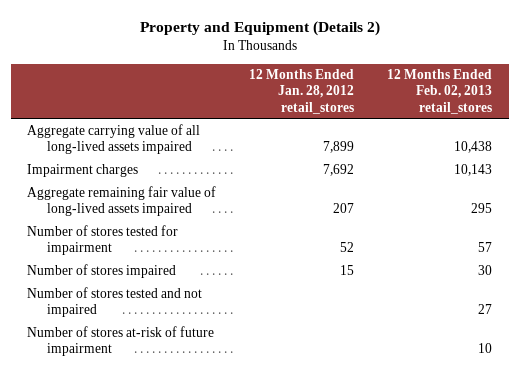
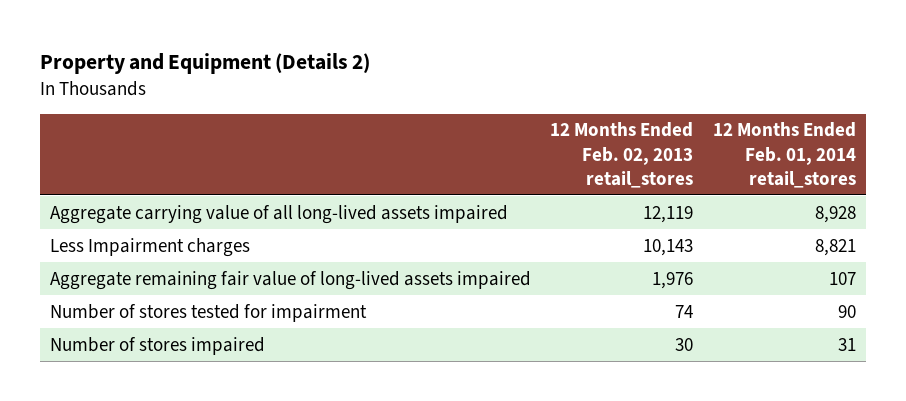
- | 12 Months Ended Jan. 28, 2012 retail_stores | 12 Months Ended Feb. 02, 2013 retail_stores
+ | 12 Months Ended Feb. 02, 2013 retail_stores | 12 Months Ended Feb. 01, 2014 retail_stores
- Aggregate carrying value of all long-lived assets impaired | 7,899 | 10,438
- Impairment charges | 7,692 | 10,143
- Aggregate remaining fair value of long-lived assets impaired | 207 | 295
- Number of stores tested for impairment | 52 | 57
+ Aggregate carrying value of all long-lived assets impaired | 12,119 | 8,928
+ Less Impairment charges | 10,143 | 8,821
+ Aggregate remaining fair value of long-lived assets impaired | 1,976 | 107
+ Number of stores tested for impairment | 74 | 90
- Number of stores tested and not impaired | | 27
- Number of stores at-risk of future impairment | | 10

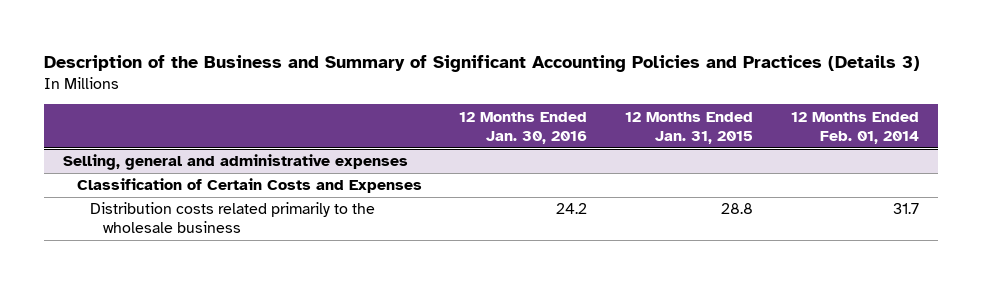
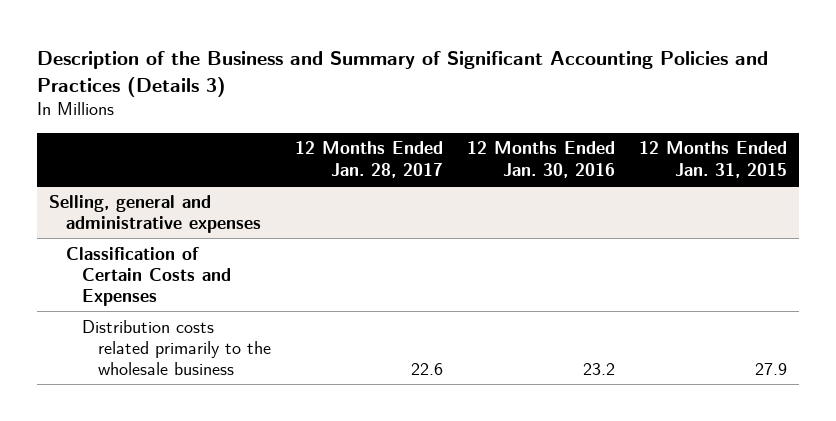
- | 12 Months Ended Jan. 30, 2016 | 12 Months Ended Jan. 31, 2015 | 12 Months Ended Feb. 01, 2014
+ | 12 Months Ended Jan. 28, 2017 | 12 Months Ended Jan. 30, 2016 | 12 Months Ended Jan. 31, 2015
@ Selling, general and administrative expenses
- Distribution costs related primarily to the wholesale business | 24.2 | 28.8 | 31.7
+ Distribution costs related primarily to the wholesale business | 22.6 | 23.2 | 27.9

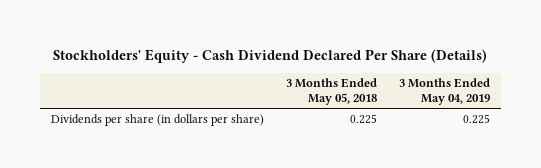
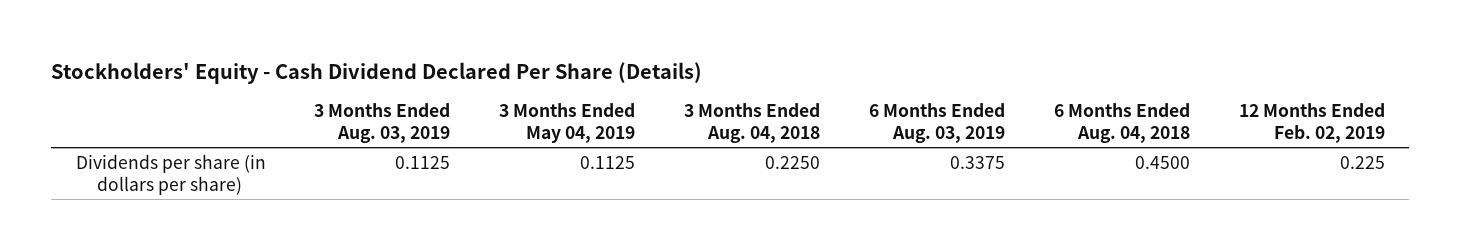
- | 3 Months Ended May 05, 2018 | 3 Months Ended May 04, 2019
+ | 3 Months Ended Aug. 03, 2019 | 3 Months Ended May 04, 2019 | 3 Months Ended Aug. 04, 2018 | 6 Months Ended Aug. 03, 2019 | 6 Months Ended Aug. 04, 2018 | 12 Months Ended Feb. 02, 2019
- Dividends per share (in dollars per share) | 0.225 | 0.225
+ Dividends per share (in dollars per share) | 0.1125 | 0.1125 | 0.2250 | 0.3375 | 0.4500 | 0.225

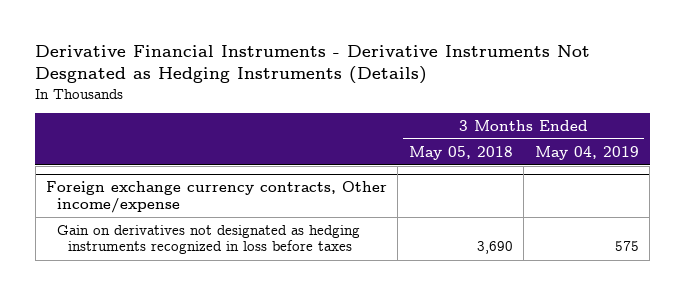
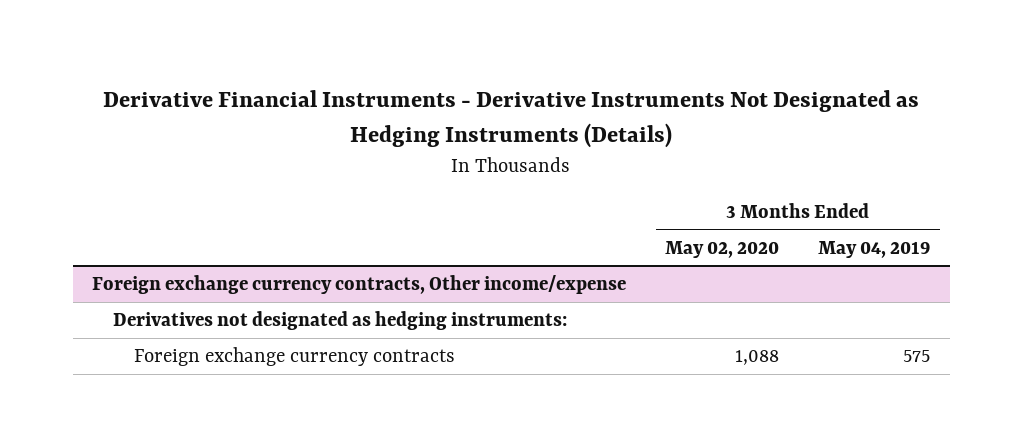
- Derivative Financial Instruments - Derivative Instruments Not Desgnated as Hedging Instruments (Details)
+ Derivative Financial Instruments - Derivative Instruments Not Designated as Hedging Instruments (Details)
- | 3 Months Ended May 05, 2018 | 3 Months Ended May 04, 2019
+ | 3 Months Ended May 02, 2020 | 3 Months Ended May 04, 2019
@ Foreign exchange currency contracts, Other income/expense
- Gain on derivatives not designated as hedging instruments recognized in loss before taxes | 3,690 | 575
+ Derivatives not designated as hedging instruments:
+ Foreign exchange currency contracts | 1,088 | 575

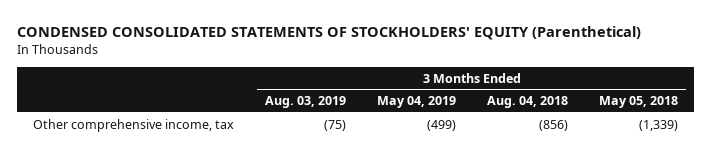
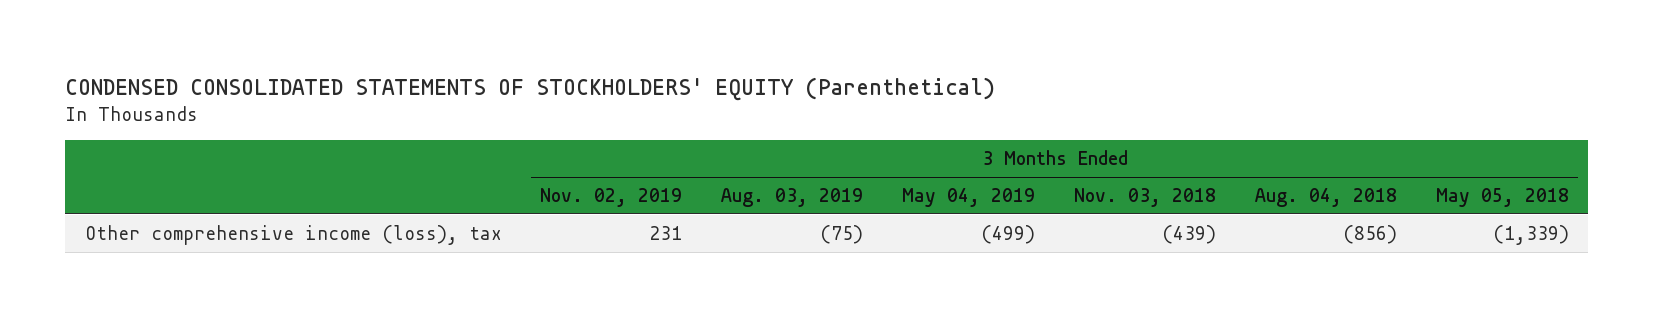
- | 3 Months Ended Aug. 03, 2019 | 3 Months Ended May 04, 2019 | 3 Months Ended Aug. 04, 2018 | 3 Months Ended May 05, 2018
+ | 3 Months Ended Nov. 02, 2019 | 3 Months Ended Aug. 03, 2019 | 3 Months Ended May 04, 2019 | 3 Months Ended Nov. 03, 2018 | 3 Months Ended Aug. 04, 2018 | 3 Months Ended May 05, 2018
- Other comprehensive income, tax | (75) | (499) | (856) | (1,339)
+ Other comprehensive income (loss), tax | 231 | (75) | (499) | (439) | (856) | (1,339)

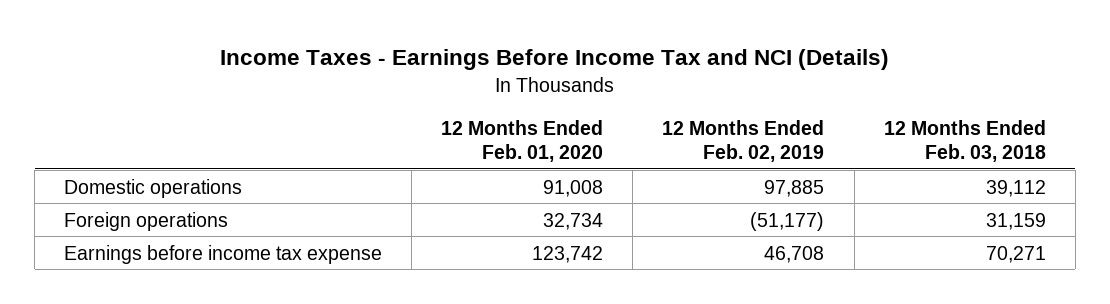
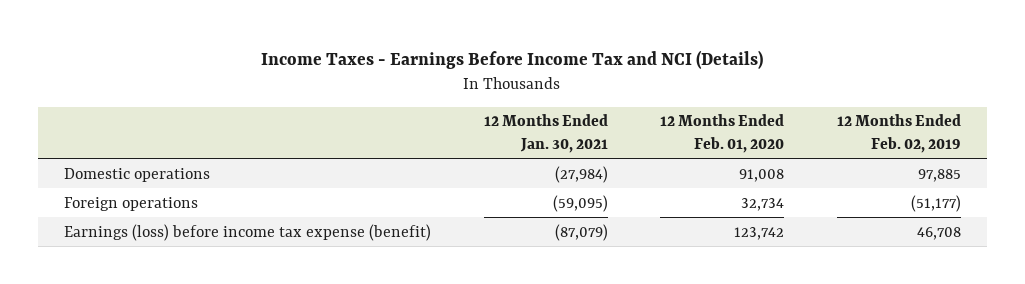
- | 12 Months Ended Feb. 01, 2020 | 12 Months Ended Feb. 02, 2019 | 12 Months Ended Feb. 03, 2018
+ | 12 Months Ended Jan. 30, 2021 | 12 Months Ended Feb. 01, 2020 | 12 Months Ended Feb. 02, 2019
- Earnings before income tax expense | 123,742 | 46,708 | 70,271
+ Earnings (loss) before income tax expense (benefit) | (87,079) | 123,742 | 46,708

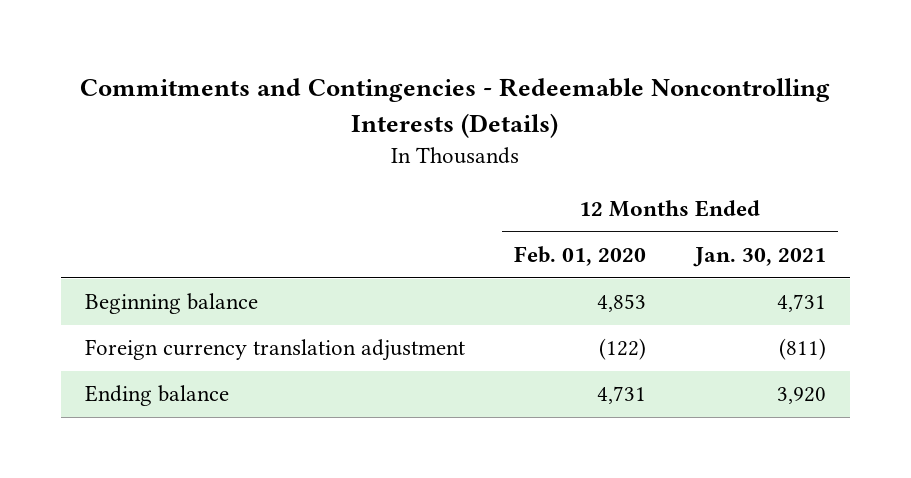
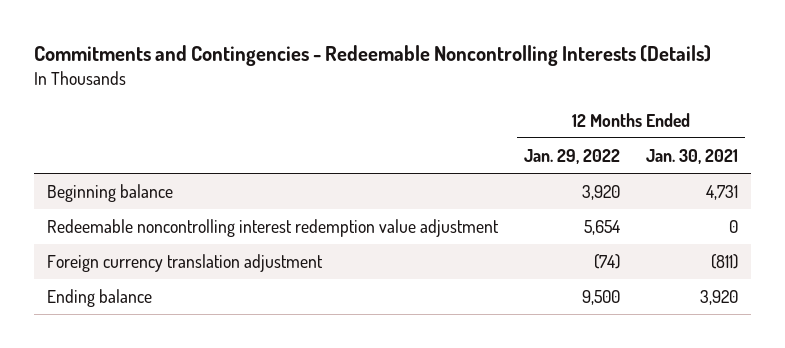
- | 12 Months Ended Feb. 01, 2020 | 12 Months Ended Jan. 30, 2021
+ | 12 Months Ended Jan. 29, 2022 | 12 Months Ended Jan. 30, 2021
+ Redeemable noncontrolling interest redemption value adjustment | 5,654 | 0

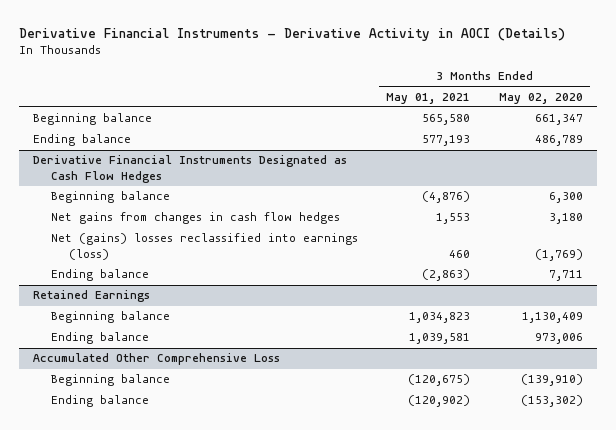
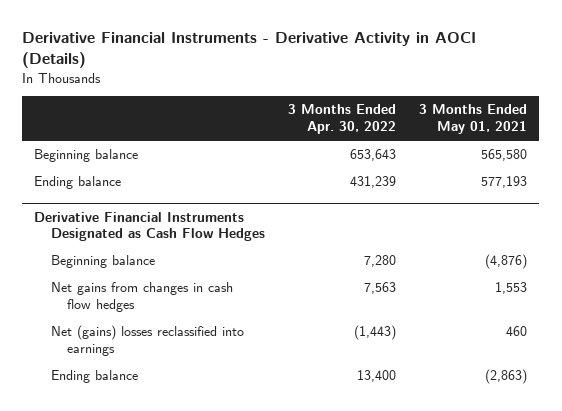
- | 3 Months Ended May 01, 2021 | 3 Months Ended May 02, 2020
+ | 3 Months Ended Apr. 30, 2022 | 3 Months Ended May 01, 2021
@ Derivative Financial Instruments Designated as Cash Flow Hedges
- Net (gains) losses reclassified into earnings (loss) | 460 | (1,769)
+ Net (gains) losses reclassified into earnings | (1,443) | 460
- Retained Earnings
- Beginning balance | 1,034,823 | 1,130,409
- Ending balance | 1,039,581 | 973,006
- Accumulated Other Comprehensive Loss
- Beginning balance | (120,675) | (139,910)
- Ending balance | (120,902) | (153,302)

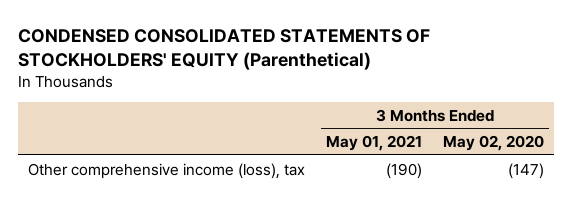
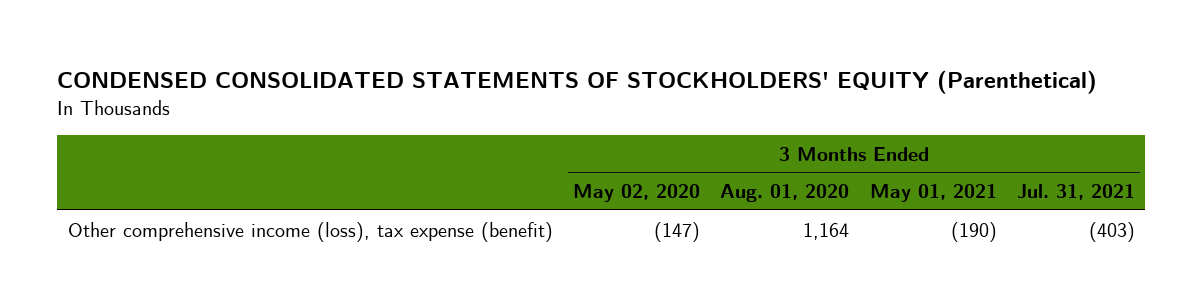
- | 3 Months Ended May 01, 2021 | 3 Months Ended May 02, 2020
+ | 3 Months Ended May 02, 2020 | 3 Months Ended Aug. 01, 2020 | 3 Months Ended May 01, 2021 | 3 Months Ended Jul. 31, 2021
- Other comprehensive income (loss), tax | (190) | (147)
+ Other comprehensive income (loss), tax expense (benefit) | (147) | 1,164 | (190) | (403)

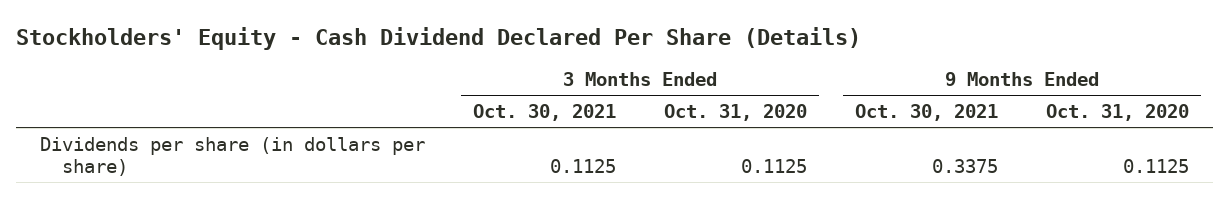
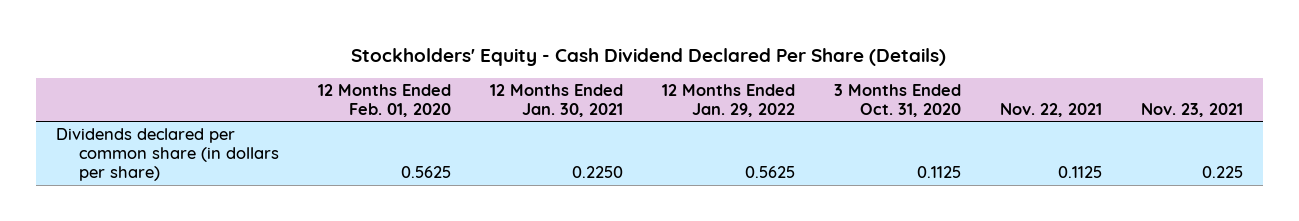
- | 3 Months Ended Oct. 30, 2021 | 3 Months Ended Oct. 31, 2020 | 9 Months Ended Oct. 30, 2021 | 9 Months Ended Oct. 31, 2020
+ | 12 Months Ended Feb. 01, 2020 | 12 Months Ended Jan. 30, 2021 | 12 Months Ended Jan. 29, 2022 | 3 Months Ended Oct. 31, 2020 | Nov. 22, 2021 | Nov. 23, 2021
- Dividends per share (in dollars per share) | 0.1125 | 0.1125 | 0.3375 | 0.1125
+ Dividends declared per common share (in dollars per share) | 0.5625 | 0.2250 | 0.5625 | 0.1125 | 0.1125 | 0.225

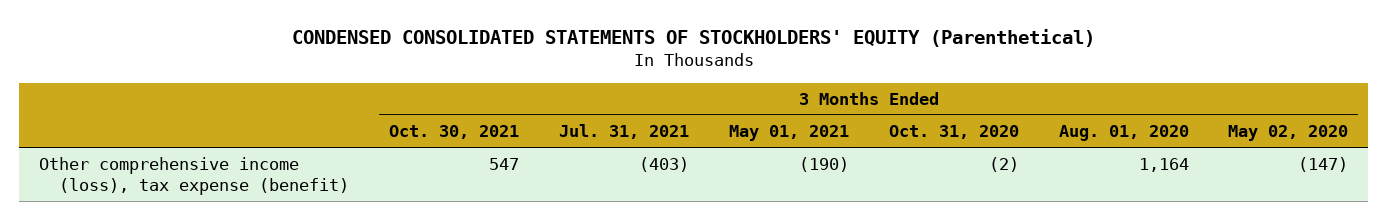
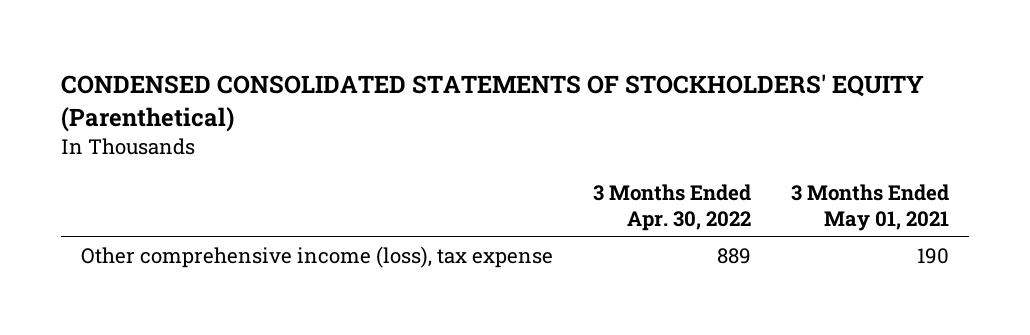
- | 3 Months Ended Oct. 30, 2021 | 3 Months Ended Jul. 31, 2021 | 3 Months Ended May 01, 2021 | 3 Months Ended Oct. 31, 2020 | 3 Months Ended Aug. 01, 2020 | 3 Months Ended May 02, 2020
+ | 3 Months Ended Apr. 30, 2022 | 3 Months Ended May 01, 2021
- Other comprehensive income (loss), tax expense (benefit) | 547 | (403) | (190) | (2) | 1,164 | (147)
+ Other comprehensive income (loss), tax expense | 889 | 190

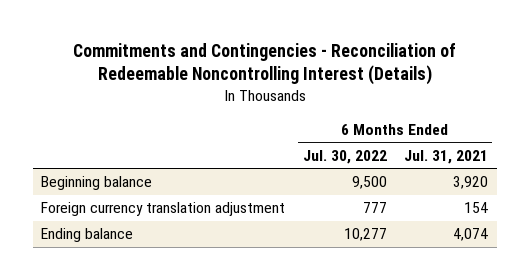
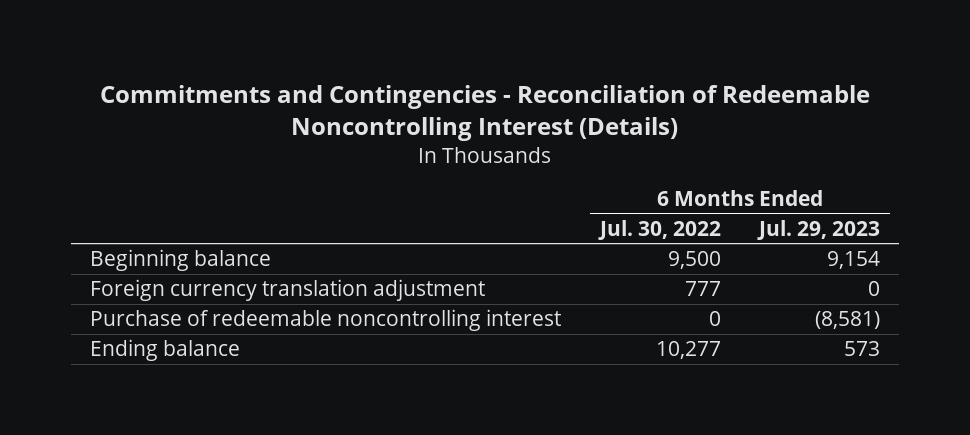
- | 6 Months Ended Jul. 30, 2022 | 6 Months Ended Jul. 31, 2021
+ | 6 Months Ended Jul. 30, 2022 | 6 Months Ended Jul. 29, 2023
+ Purchase of redeemable noncontrolling interest | 0 | (8,581)

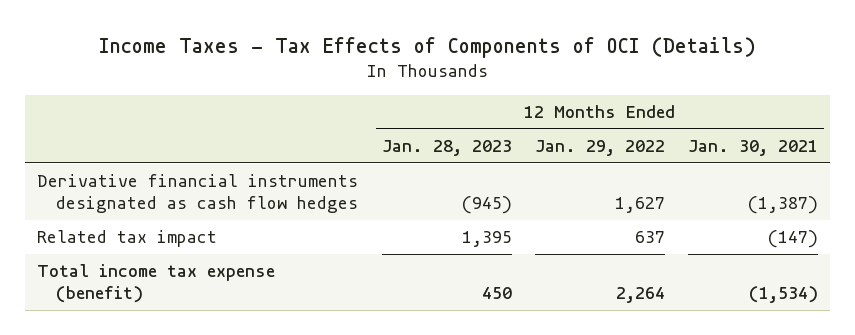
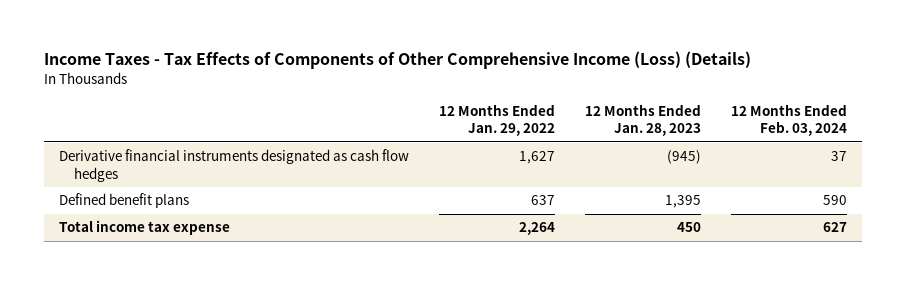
- Income Taxes - Tax Effects of Components of OCI (Details)
+ Income Taxes - Tax Effects of Components of Other Comprehensive Income (Loss) (Details)
- | 12 Months Ended Jan. 28, 2023 | 12 Months Ended Jan. 29, 2022 | 12 Months Ended Jan. 30, 2021
+ | 12 Months Ended Jan. 29, 2022 | 12 Months Ended Jan. 28, 2023 | 12 Months Ended Feb. 03, 2024
- Related tax impact | 1,395 | 637 | (147)
- Total income tax expense (benefit) | 450 | 2,264 | (1,534)
+ Defined benefit plans | 637 | 1,395 | 590
+ Total income tax expense | 2,264 | 450 | 627

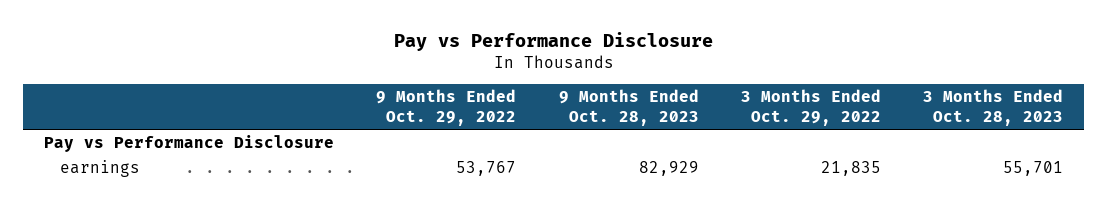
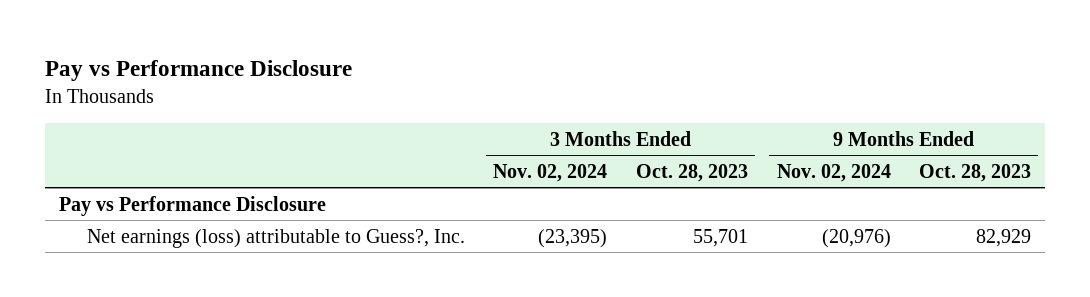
- | 9 Months Ended Oct. 29, 2022 | 9 Months Ended Oct. 28, 2023 | 3 Months Ended Oct. 29, 2022 | 3 Months Ended Oct. 28, 2023
+ | 3 Months Ended Nov. 02, 2024 | 3 Months Ended Oct. 28, 2023 | 9 Months Ended Nov. 02, 2024 | 9 Months Ended Oct. 28, 2023
- earnings | 53,767 | 82,929 | 21,835 | 55,701
+ Net earnings (loss) attributable to Guess?, Inc. | (23,395) | 55,701 | (20,976) | 82,929

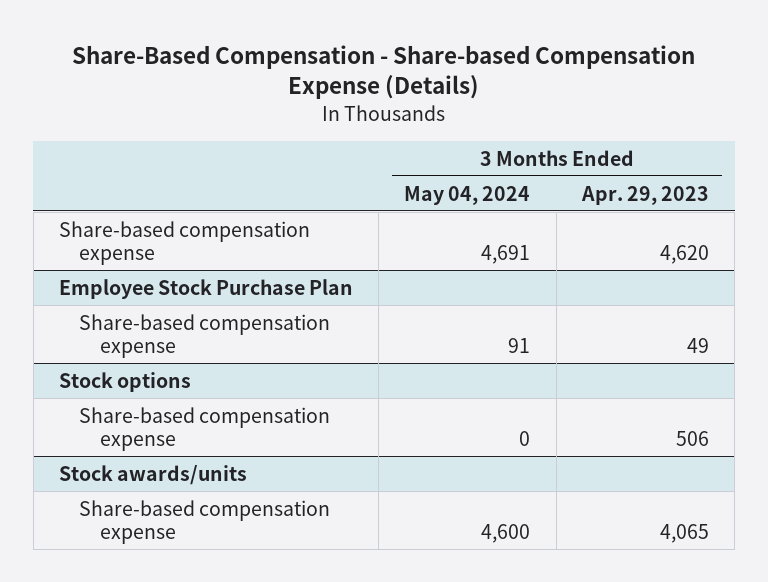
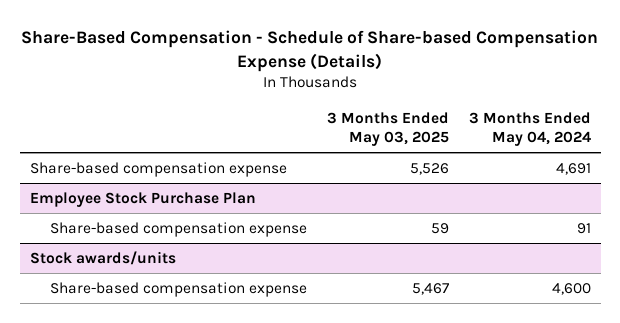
- Share-Based Compensation - Share-based Compensation Expense (Details)
+ Share-Based Compensation - Schedule of Share-based Compensation Expense (Details)
- | 3 Months Ended May 04, 2024 | 3 Months Ended Apr. 29, 2023
+ | 3 Months Ended May 03, 2025 | 3 Months Ended May 04, 2024
- Stock options
- Share-based compensation expense | 0 | 506

